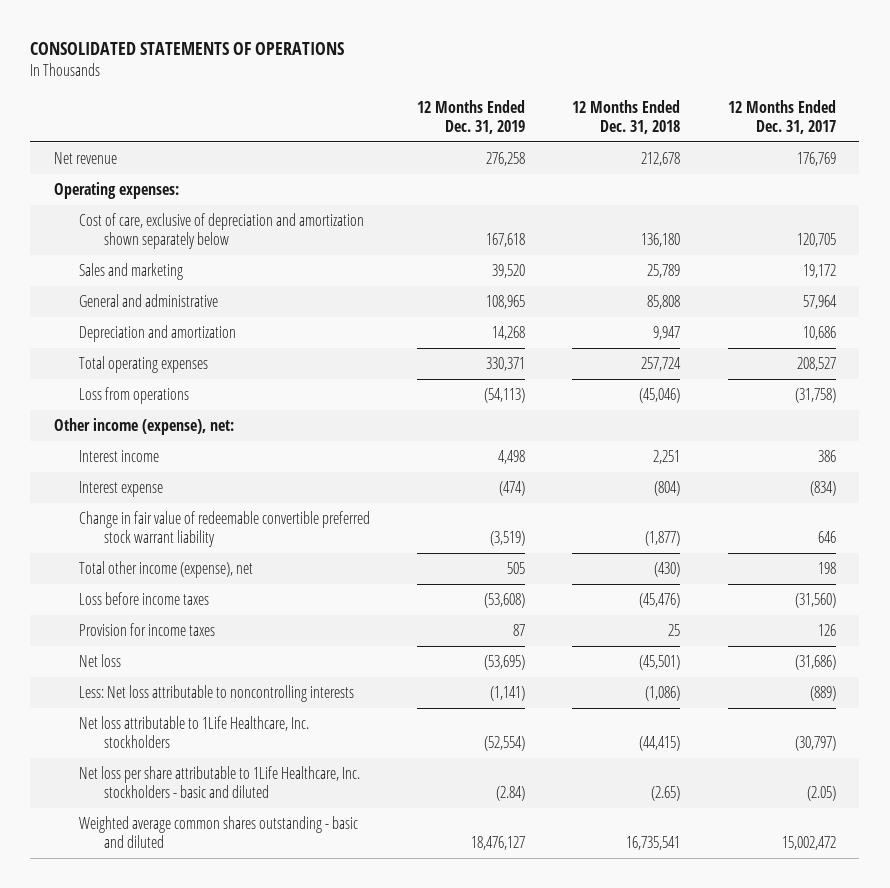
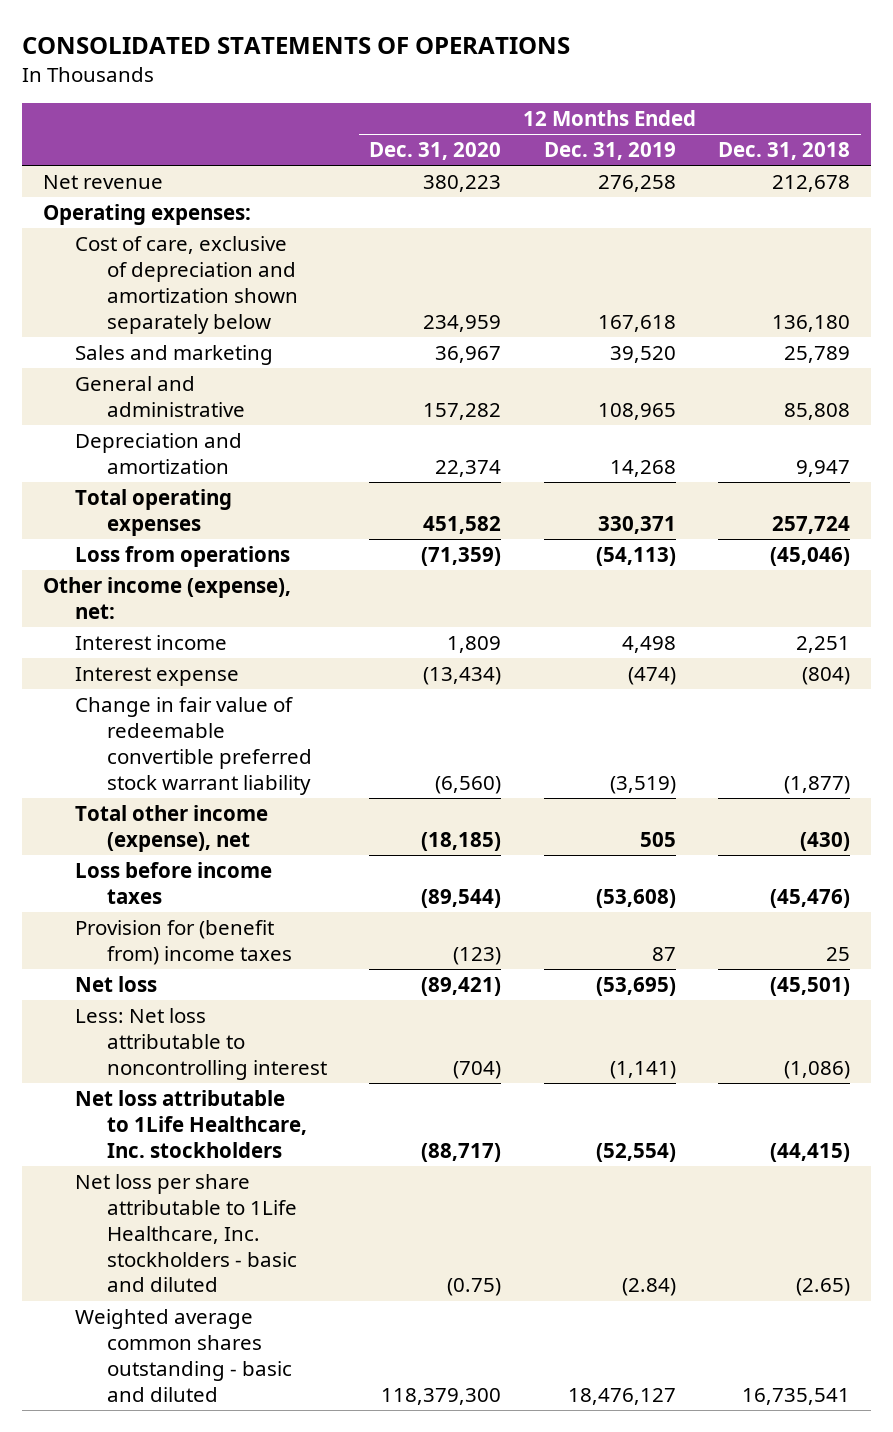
- | 12 Months Ended Dec. 31, 2019 | 12 Months Ended Dec. 31, 2018 | 12 Months Ended Dec. 31, 2017
+ | 12 Months Ended Dec. 31, 2020 | 12 Months Ended Dec. 31, 2019 | 12 Months Ended Dec. 31, 2018
- Provision for income taxes | 87 | 25 | 126
+ Provision for (benefit from) income taxes | (123) | 87 | 25
- Less: Net loss attributable to noncontrolling interests | (1,141) | (1,086) | (889)
+ Less: Net loss attributable to noncontrolling interest | (704) | (1,141) | (1,086)

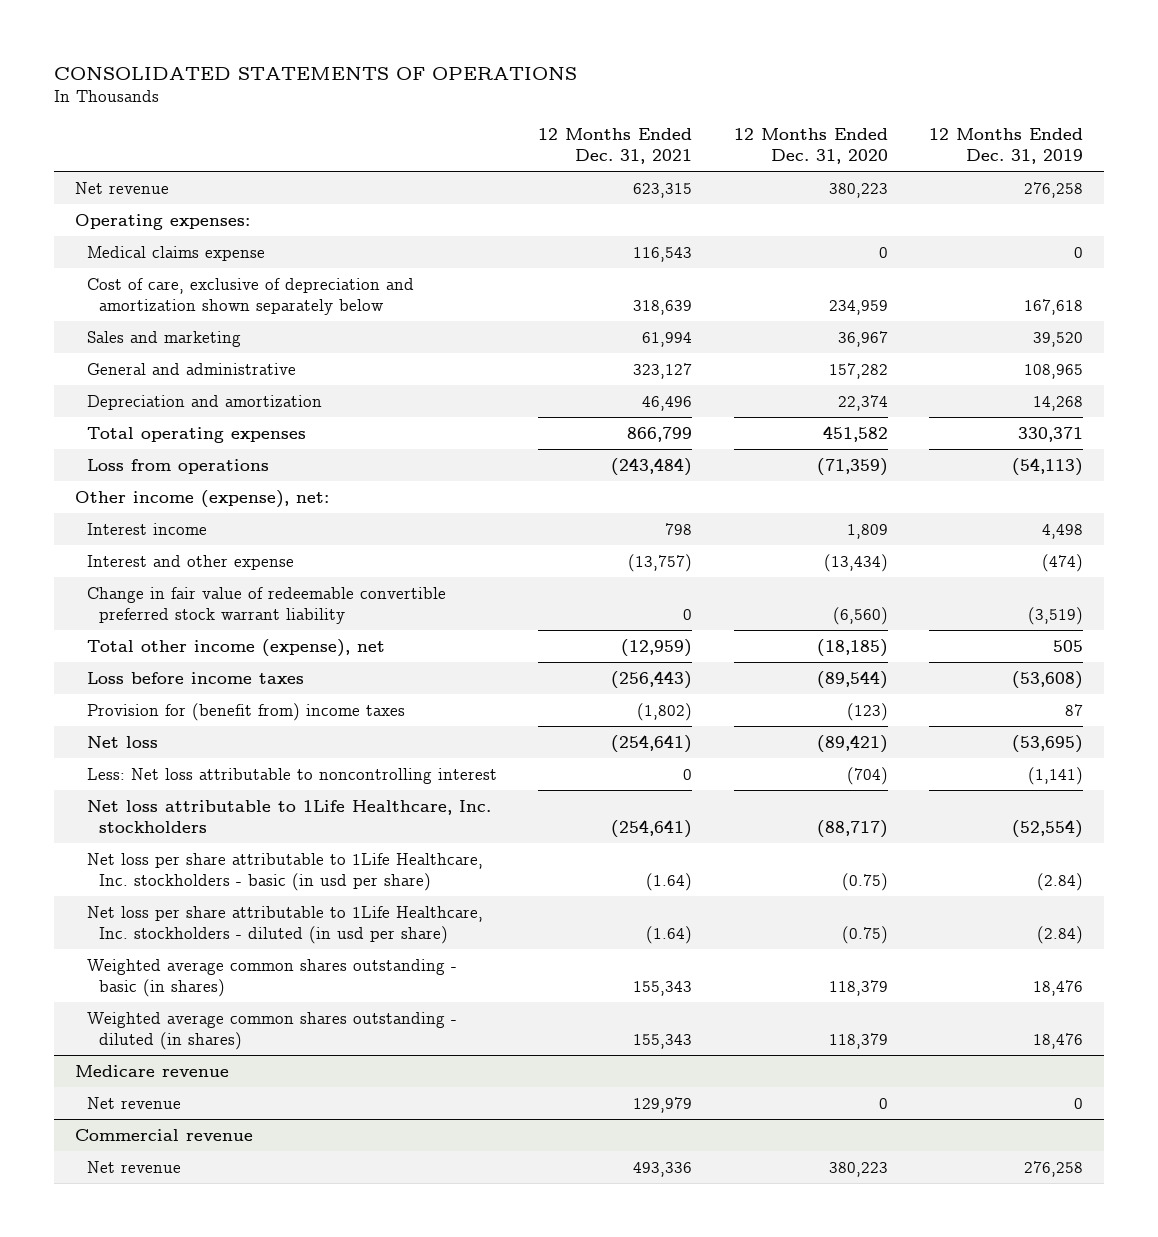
- | 12 Months Ended Dec. 31, 2020 | 12 Months Ended Dec. 31, 2019 | 12 Months Ended Dec. 31, 2018
+ | 12 Months Ended Dec. 31, 2021 | 12 Months Ended Dec. 31, 2020 | 12 Months Ended Dec. 31, 2019
+ Medical claims expense | 116,543 | 0 | 0
- Interest expense | (13,434) | (474) | (804)
+ Interest and other expense | (13,757) | (13,434) | (474)
- Net loss per share attributable to 1Life Healthcare, Inc. stockholders - basic and diluted | (0.75) | (2.84) | (2.65)
- Weighted average common shares outstanding - basic and diluted | 118,379,300 | 18,476,127 | 16,735,541
+ Net loss per share attributable to 1Life Healthcare, Inc. stockholders - basic (in usd per share) | (1.64) | (0.75) | (2.84)
+ Net loss per share attributable to 1Life Healthcare, Inc. stockholders - diluted (in usd per share) | (1.64) | (0.75) | (2.84)
+ Weighted average common shares outstanding - basic (in shares) | 155,343 | 118,379 | 18,476
+ Weighted average common shares outstanding - diluted (in shares) | 155,343 | 118,379 | 18,476
+ Medicare revenue
+ Net revenue | 129,979 | 0 | 0
+ Commercial revenue
+ Net revenue | 493,336 | 380,223 | 276,258

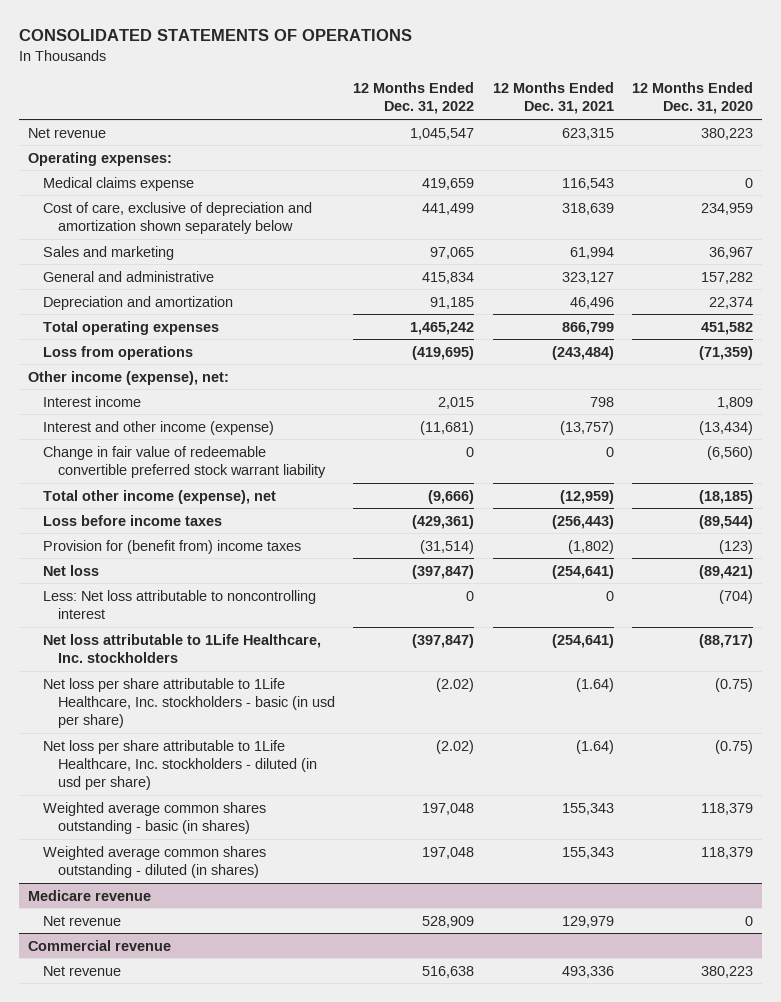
- | 12 Months Ended Dec. 31, 2021 | 12 Months Ended Dec. 31, 2020 | 12 Months Ended Dec. 31, 2019
+ | 12 Months Ended Dec. 31, 2022 | 12 Months Ended Dec. 31, 2021 | 12 Months Ended Dec. 31, 2020
- Interest and other expense | (13,757) | (13,434) | (474)
+ Interest and other income (expense) | (11,681) | (13,757) | (13,434)

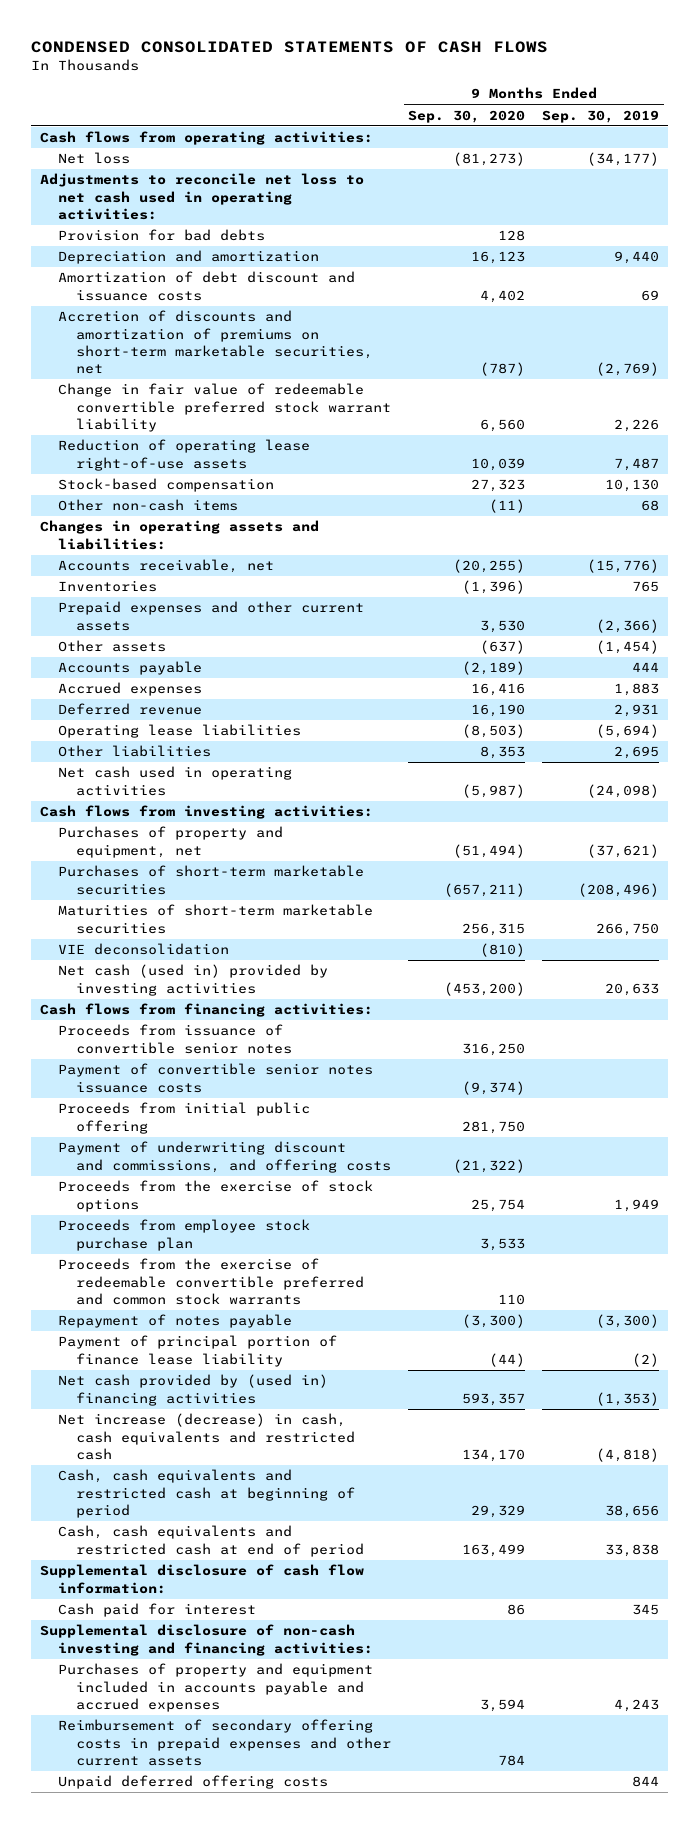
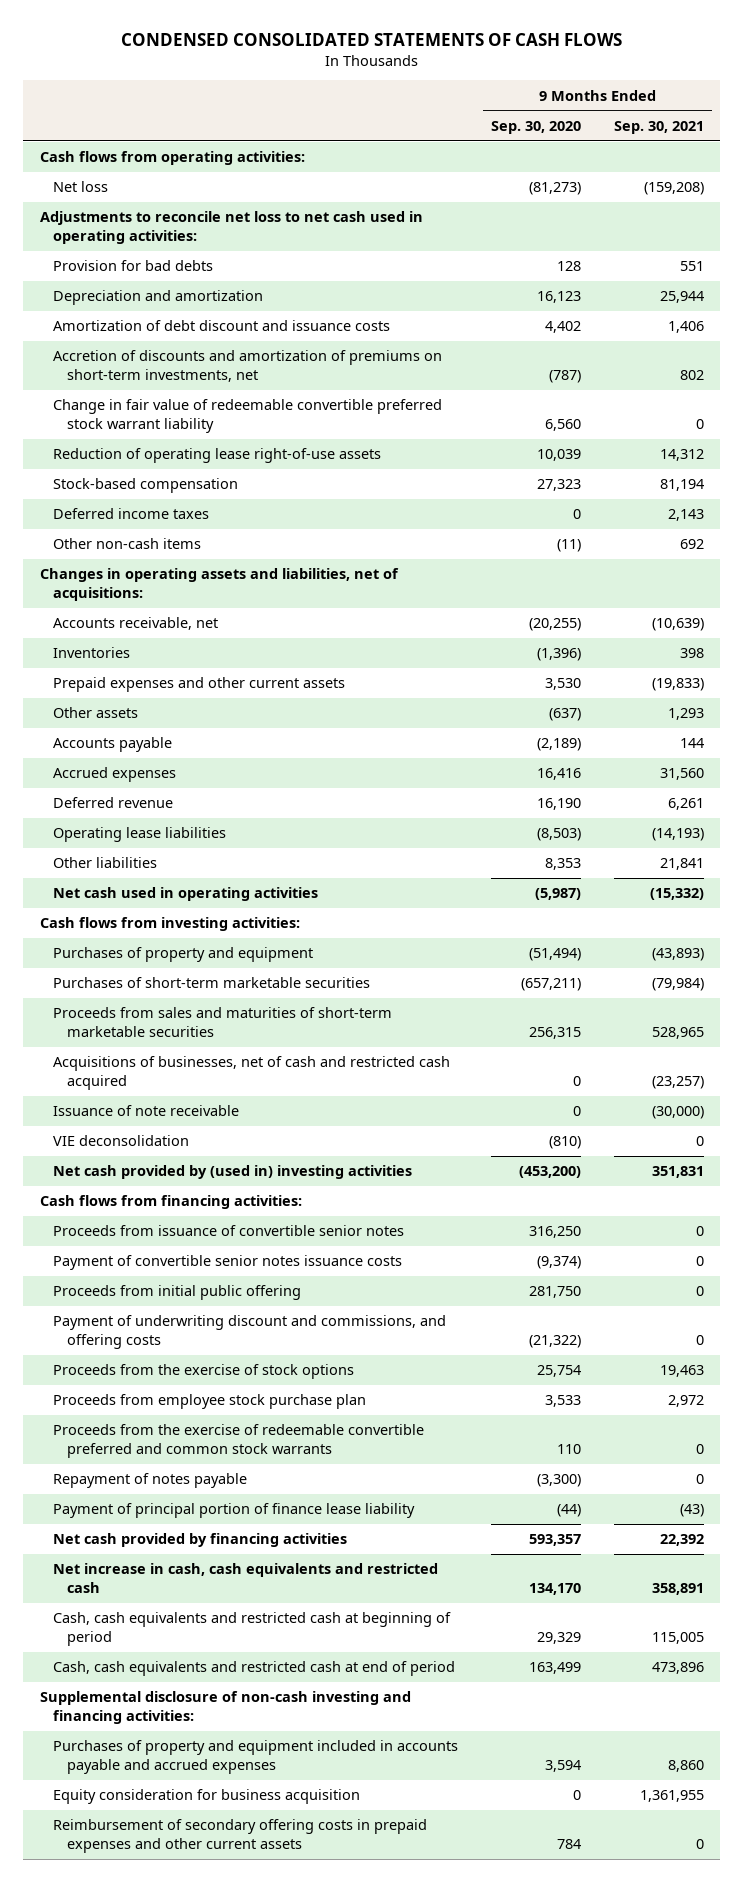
- | 9 Months Ended Sep. 30, 2020 | 9 Months Ended Sep. 30, 2019
+ | 9 Months Ended Sep. 30, 2020 | 9 Months Ended Sep. 30, 2021
- Accretion of discounts and amortization of premiums on short-term marketable securities, net | (787) | (2,769)
+ Accretion of discounts and amortization of premiums on short-term investments, net | (787) | 802
+ Deferred income taxes | 0 | 2,143
- Changes in operating assets and liabilities:
+ Changes in operating assets and liabilities, net of acquisitions:
- Purchases of property and equipment, net | (51,494) | (37,621)
+ Purchases of property and equipment | (51,494) | (43,893)
- Maturities of short-term marketable securities | 256,315 | 266,750
+ Proceeds from sales and maturities of short-term marketable securities | 256,315 | 528,965
+ Acquisitions of businesses, net of cash and restricted cash acquired | 0 | (23,257)
+ Issuance of note receivable | 0 | (30,000)
- Net cash (used in) provided by investing activities | (453,200) | 20,633
+ Net cash provided by (used in) investing activities | (453,200) | 351,831
- Net cash provided by (used in) financing activities | 593,357 | (1,353)
- Net increase (decrease) in cash, cash equivalents and restricted cash | 134,170 | (4,818)
+ Net cash provided by financing activities | 593,357 | 22,392
+ Net increase in cash, cash equivalents and restricted cash | 134,170 | 358,891
- Supplemental disclosure of cash flow information:
- Cash paid for interest | 86 | 345
+ Equity consideration for business acquisition | 0 | 1,361,955
- Unpaid deferred offering costs | | 844

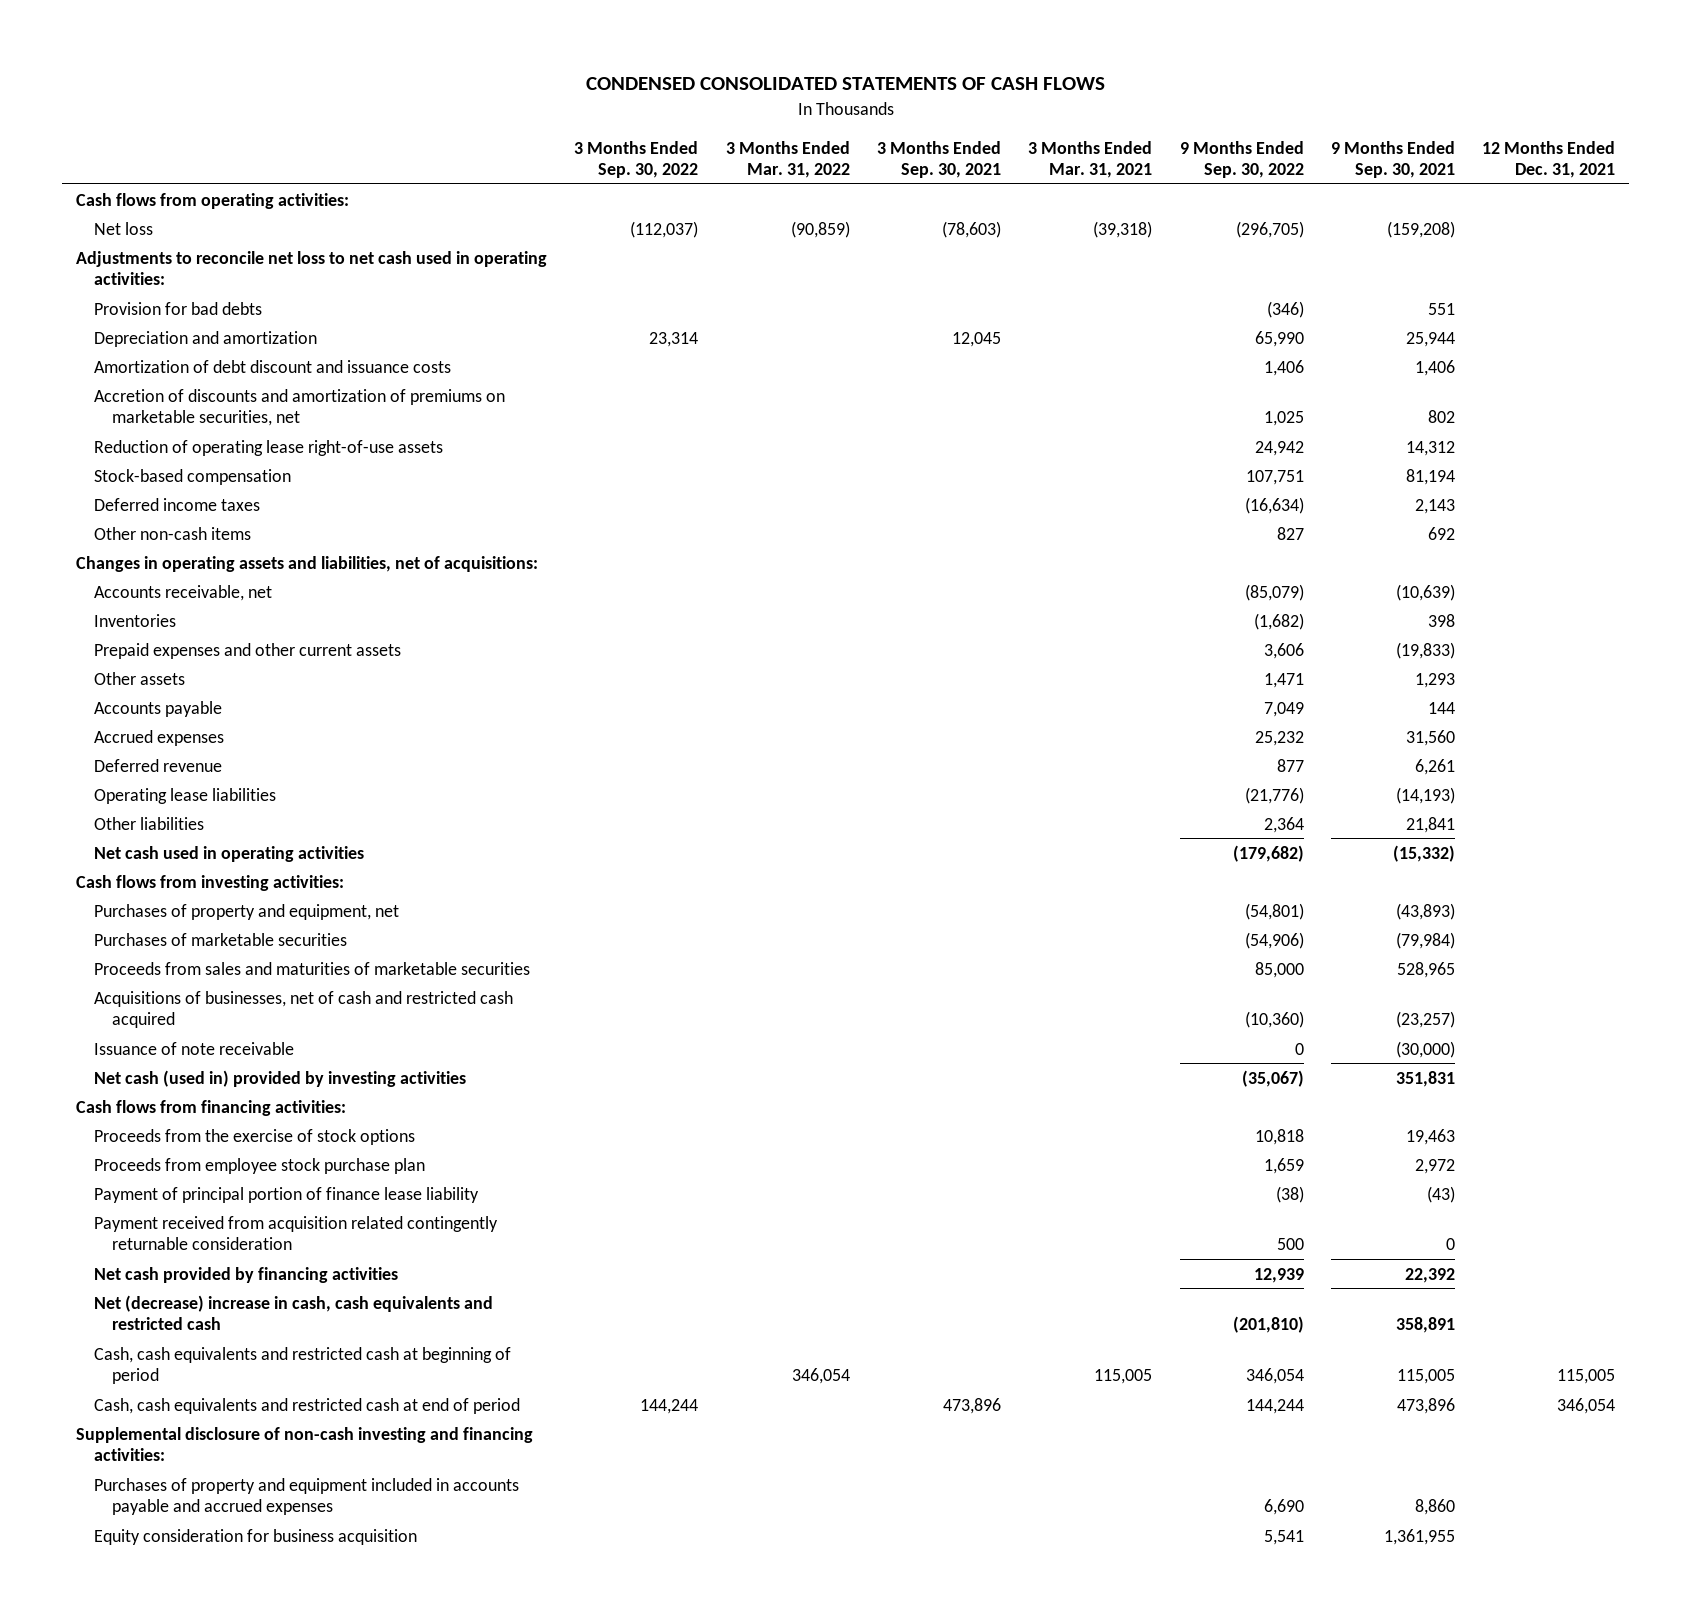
- | 9 Months Ended Sep. 30, 2020 | 9 Months Ended Sep. 30, 2021
+ | 3 Months Ended Sep. 30, 2022 | 3 Months Ended Mar. 31, 2022 | 3 Months Ended Sep. 30, 2021 | 3 Months Ended Mar. 31, 2021 | 9 Months Ended Sep. 30, 2022 | 9 Months Ended Sep. 30, 2021 | 12 Months Ended Dec. 31, 2021
- Accretion of discounts and amortization of premiums on short-term investments, net | (787) | 802
- Change in fair value of redeemable convertible preferred stock warrant liability | 6,560 | 0
+ Accretion of discounts and amortization of premiums on marketable securities, net | | | | | 1,025 | 802 |
- Purchases of property and equipment | (51,494) | (43,893)
- Purchases of short-term marketable securities | (657,211) | (79,984)
- Proceeds from sales and maturities of short-term marketable securities | 256,315 | 528,965
+ Purchases of property and equipment, net | | | | | (54,801) | (43,893) |
+ Purchases of marketable securities | | | | | (54,906) | (79,984) |
+ Proceeds from sales and maturities of marketable securities | | | | | 85,000 | 528,965 |
- VIE deconsolidation | (810) | 0
- Net cash provided by (used in) investing activities | (453,200) | 351,831
+ Net cash (used in) provided by investing activities | | | | | (35,067) | 351,831 |
- Proceeds from issuance of convertible senior notes | 316,250 | 0
- Payment of convertible senior notes issuance costs | (9,374) | 0
- Proceeds from initial public offering | 281,750 | 0
- Payment of underwriting discount and commissions, and offering costs | (21,322) | 0
- Proceeds from the exercise of redeemable convertible preferred and common stock warrants | 110 | 0
- Repayment of notes payable | (3,300) | 0
+ Payment received from acquisition related contingently returnable consideration | | | | | 500 | 0 |
- Net increase in cash, cash equivalents and restricted cash | 134,170 | 358,891
+ Net (decrease) increase in cash, cash equivalents and restricted cash | | | | | (201,810) | 358,891 |
- Reimbursement of secondary offering costs in prepaid expenses and other current assets | 784 | 0

